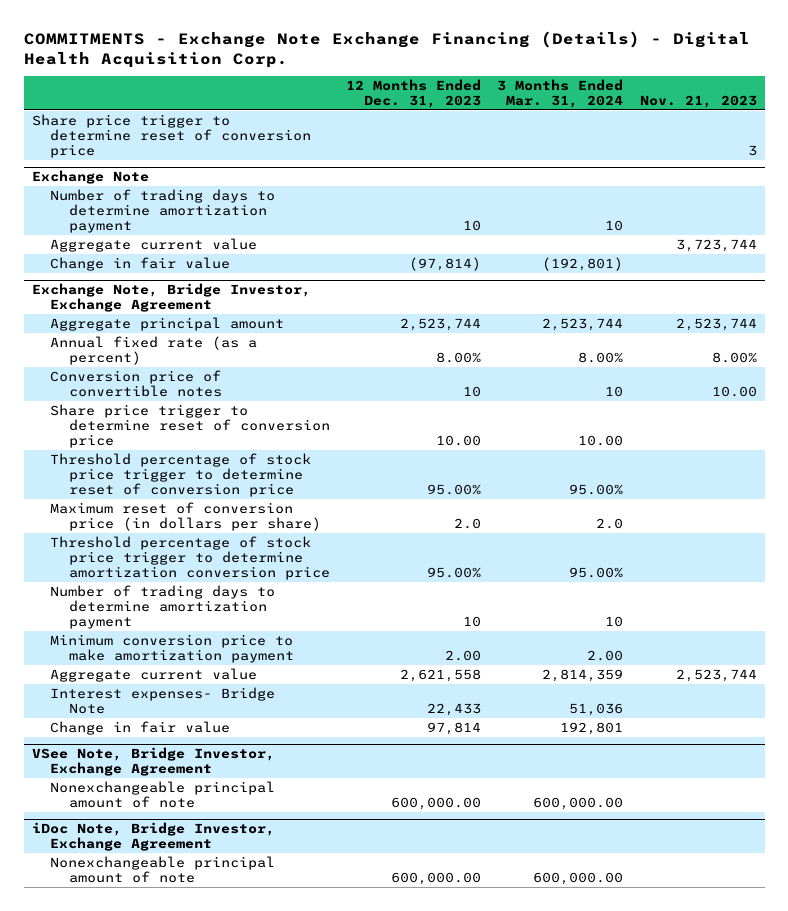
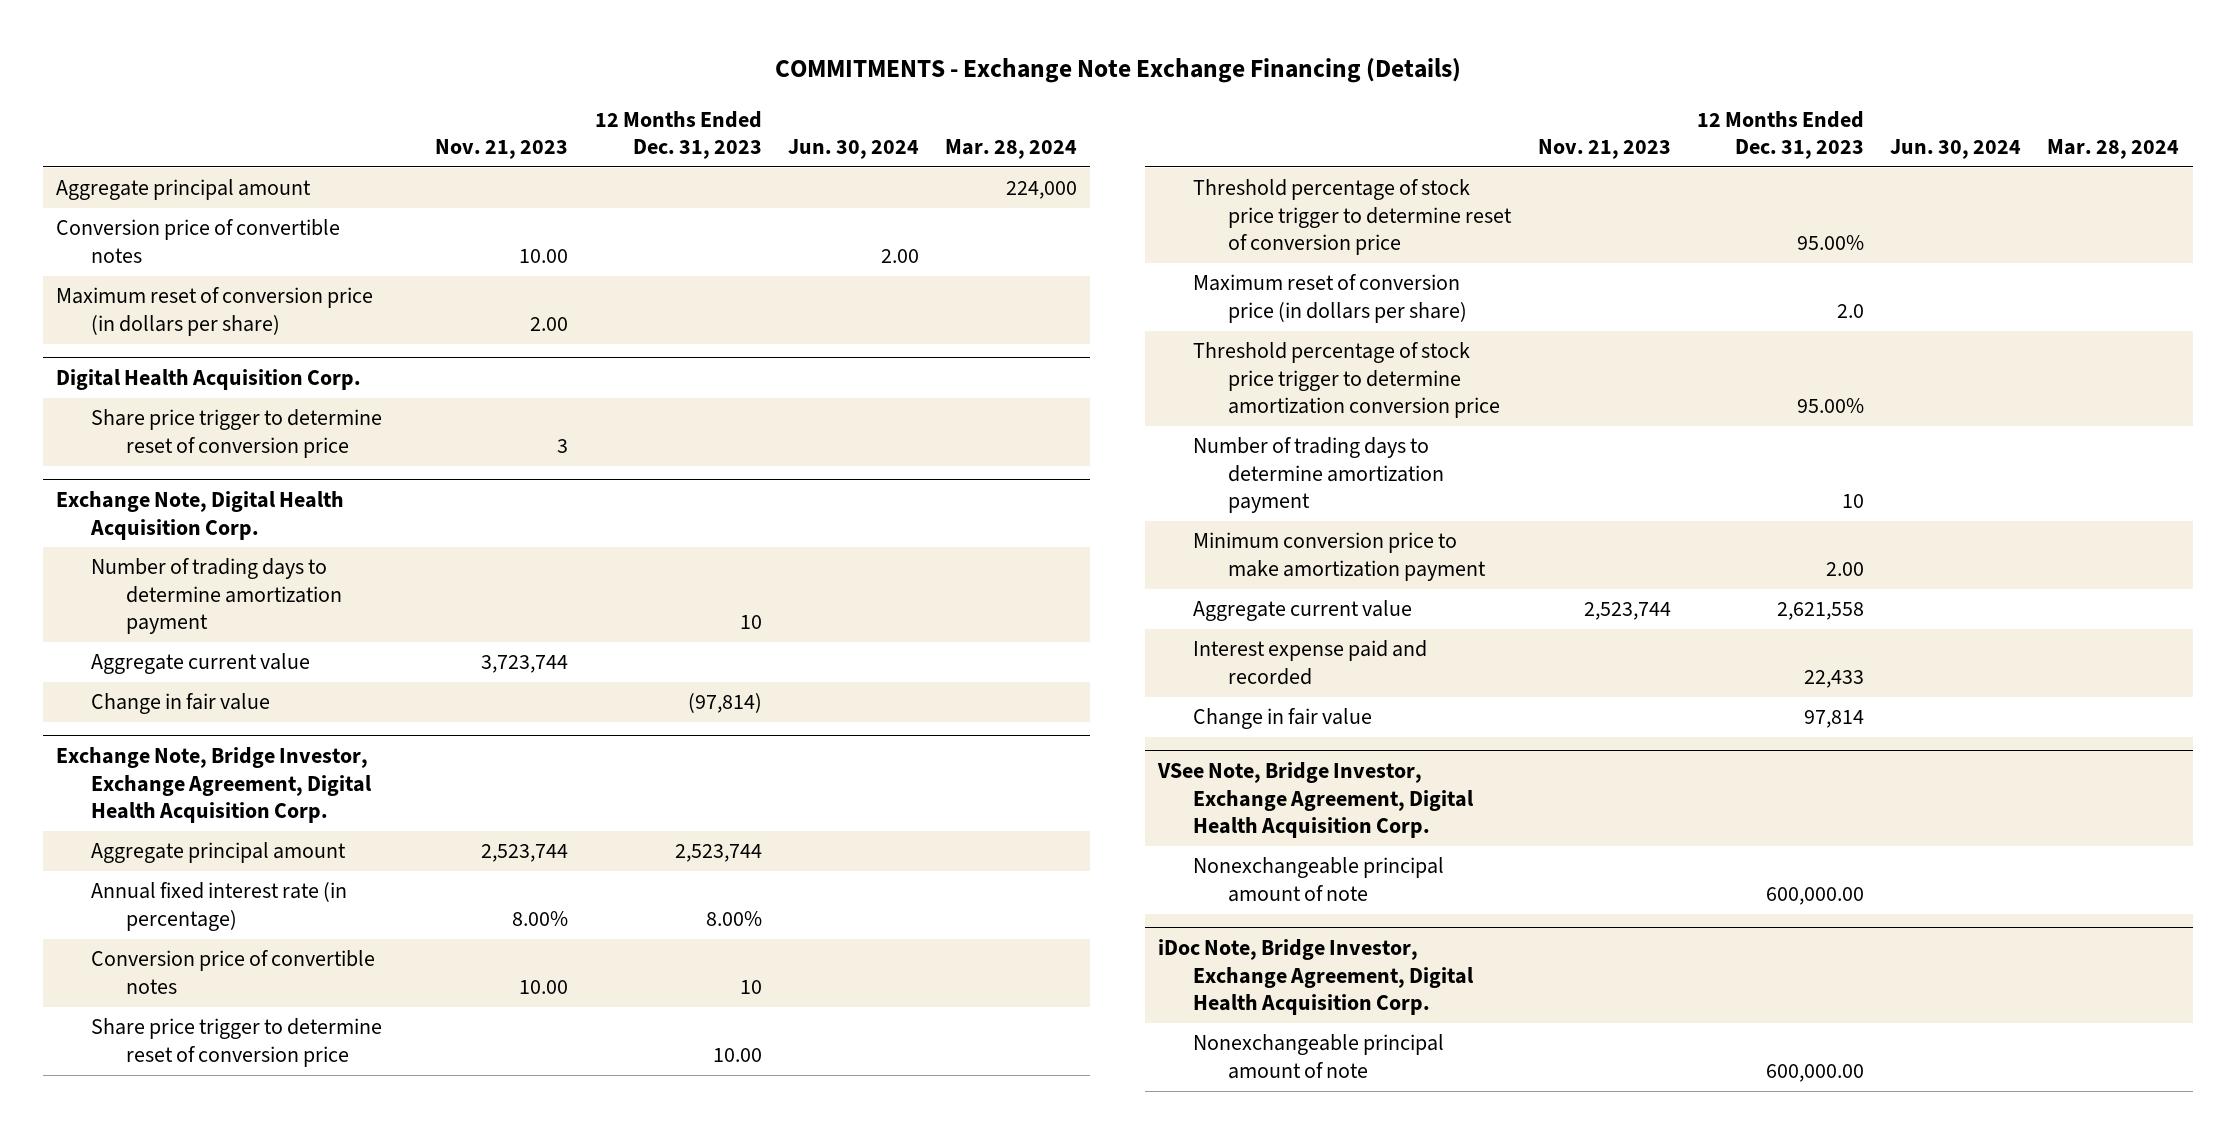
- COMMITMENTS - Exchange Note Exchange Financing (Details) - Digital Health Acquisition Corp.
+ COMMITMENTS - Exchange Note Exchange Financing (Details)
- | 12 Months Ended Dec. 31, 2023 | 3 Months Ended Mar. 31, 2024 | Nov. 21, 2023
+ | Nov. 21, 2023 | 12 Months Ended Dec. 31, 2023 | Jun. 30, 2024 | Mar. 28, 2024
+ Aggregate principal amount | | | | 224,000
+ Conversion price of convertible notes | 10.00 | | 2.00 |
+ Maximum reset of conversion price (in dollars per share) | 2.00 | | |
+ Digital Health Acquisition Corp.
- Exchange Note
+ Exchange Note, Digital Health Acquisition Corp.
- Exchange Note, Bridge Investor, Exchange Agreement
+ Exchange Note, Bridge Investor, Exchange Agreement, Digital Health Acquisition Corp.
- Annual fixed rate (as a percent) | 8.00% | 8.00% | 8.00%
+ Annual fixed interest rate (in percentage) | 8.00% | 8.00% | |
- Interest expenses- Bridge Note | 22,433 | 51,036 |
+ Interest expense paid and recorded | | 22,433 | |
- VSee Note, Bridge Investor, Exchange Agreement
+ VSee Note, Bridge Investor, Exchange Agreement, Digital Health Acquisition Corp.
- iDoc Note, Bridge Investor, Exchange Agreement
+ iDoc Note, Bridge Investor, Exchange Agreement, Digital Health Acquisition Corp.

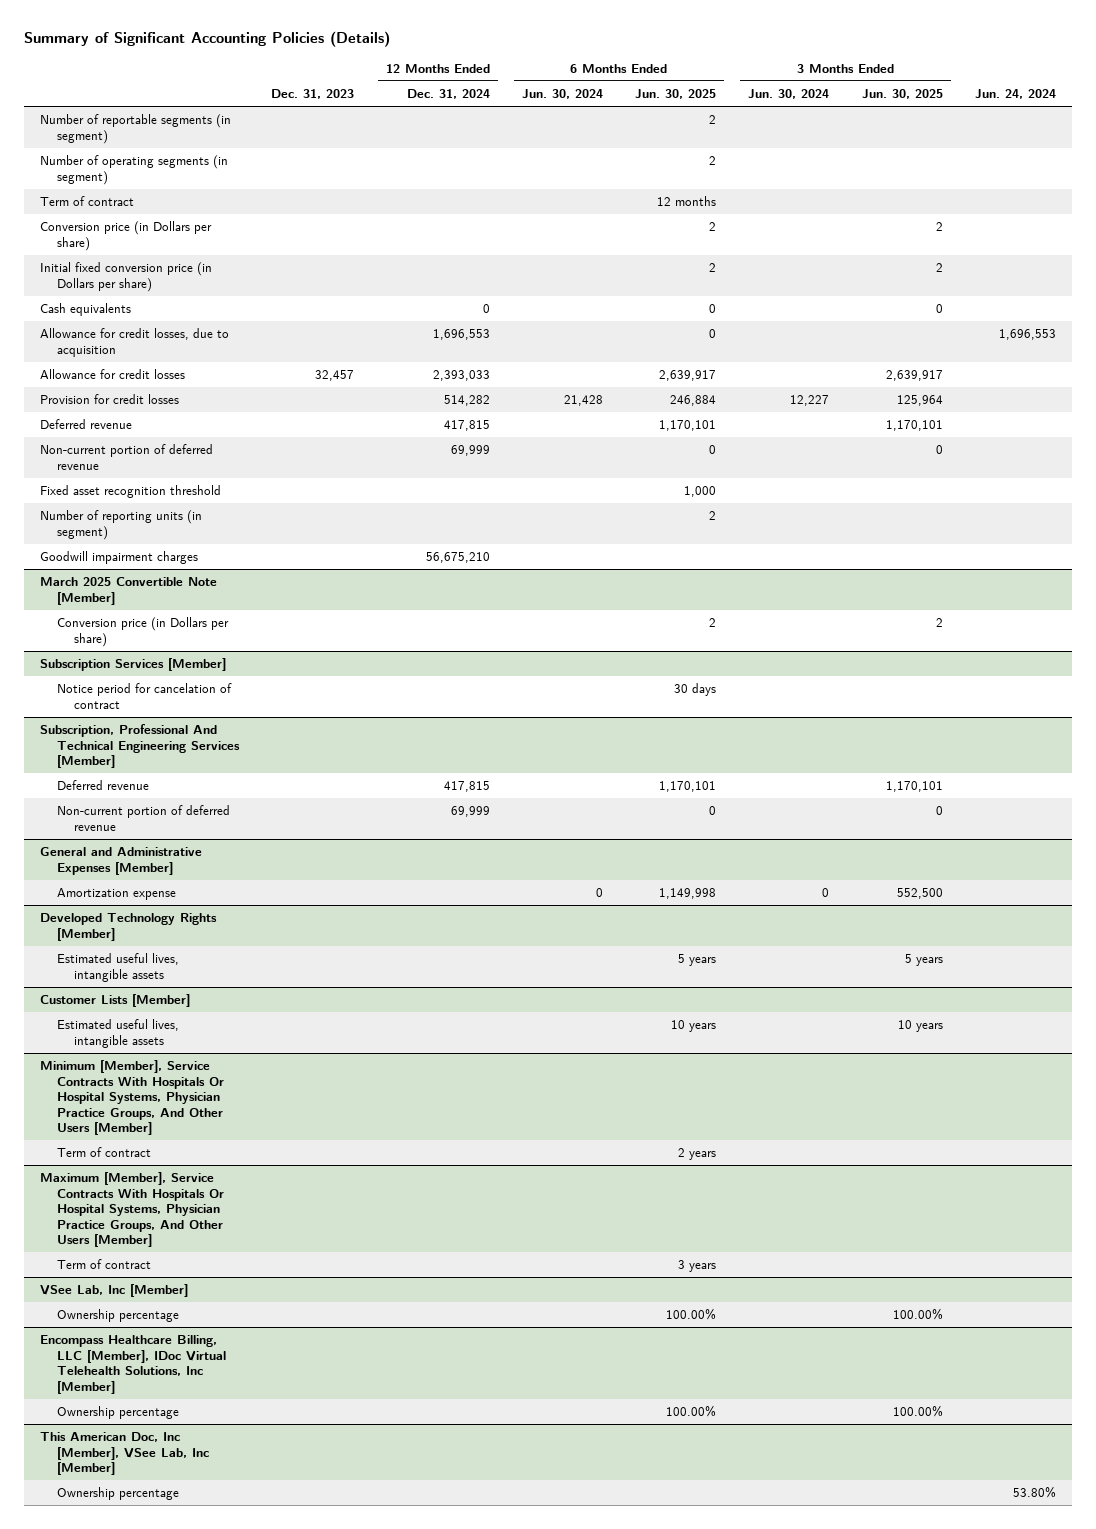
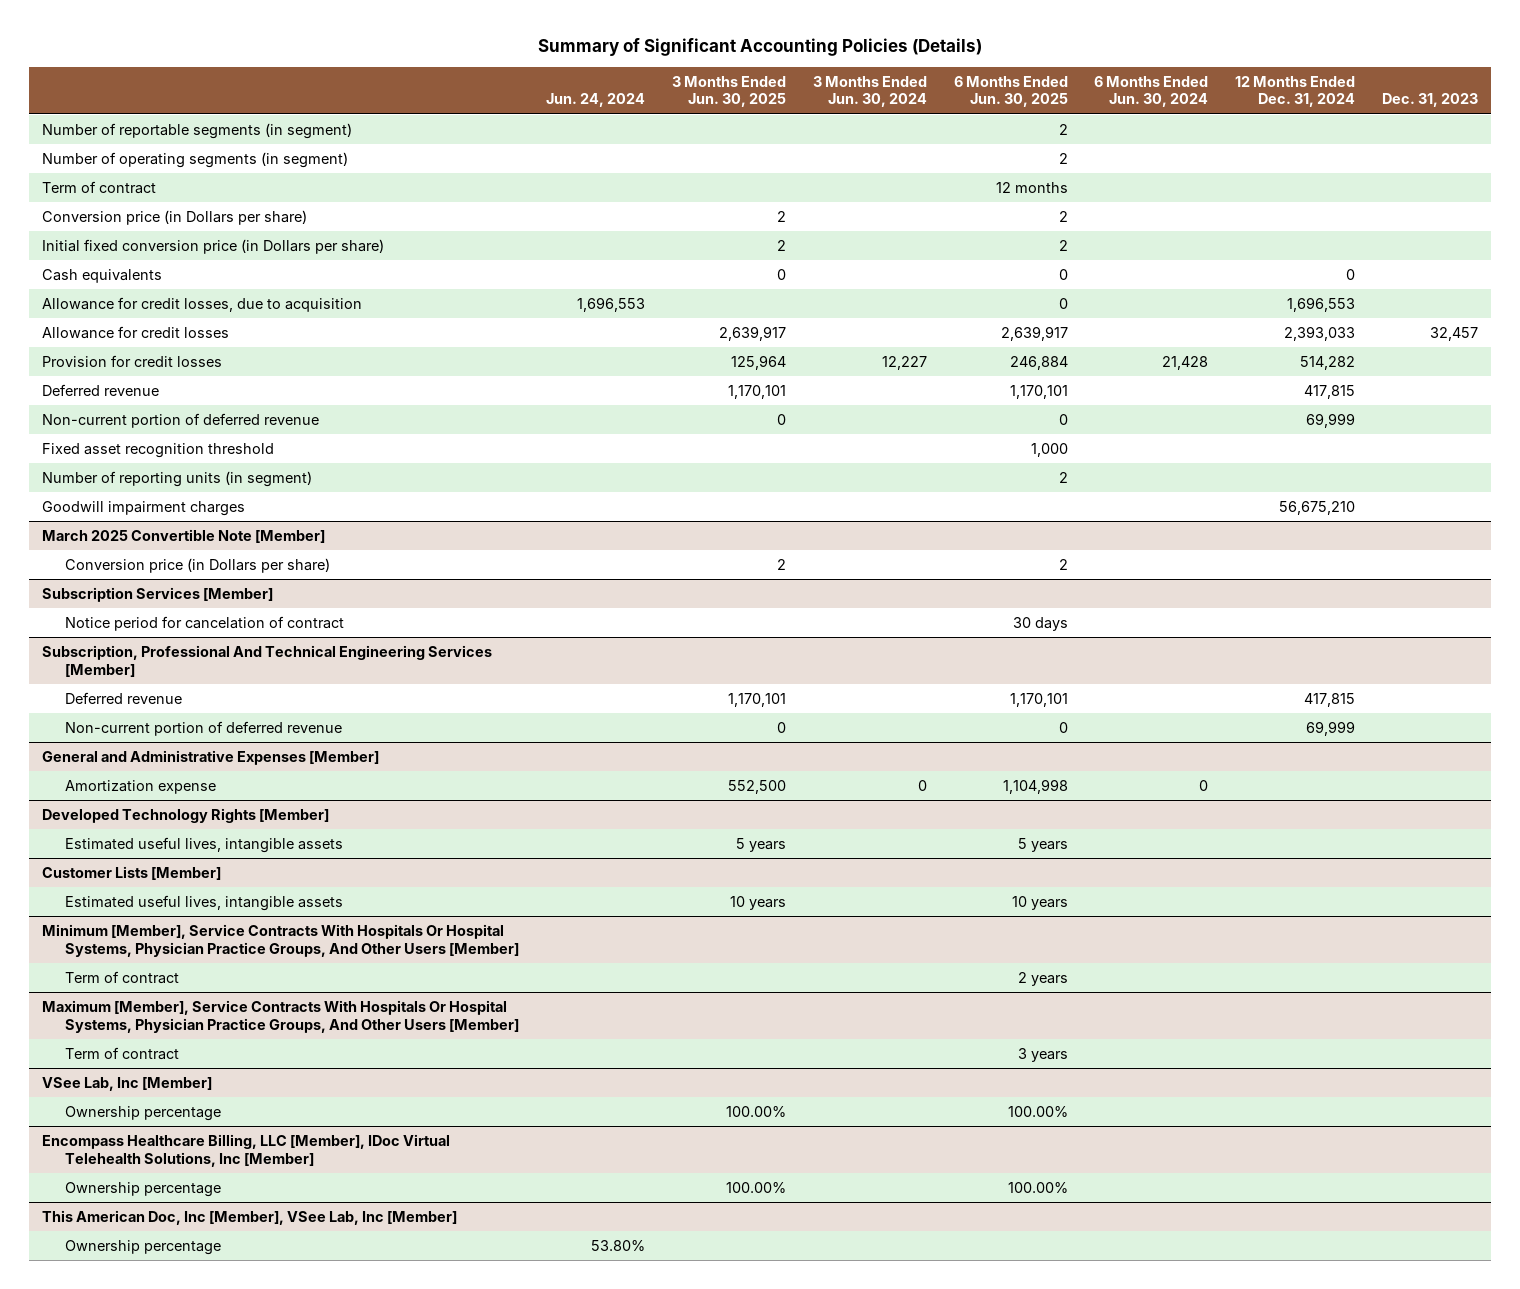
- | Dec. 31, 2023 | 12 Months Ended Dec. 31, 2024 | 6 Months Ended Jun. 30, 2024 | 6 Months Ended Jun. 30, 2025 | 3 Months Ended Jun. 30, 2024 | 3 Months Ended Jun. 30, 2025 | Jun. 24, 2024
+ | Jun. 24, 2024 | 3 Months Ended Jun. 30, 2025 | 3 Months Ended Jun. 30, 2024 | 6 Months Ended Jun. 30, 2025 | 6 Months Ended Jun. 30, 2024 | 12 Months Ended Dec. 31, 2024 | Dec. 31, 2023
@ General and Administrative Expenses [Member]
- Amortization expense | | | 0 | 1,149,998 | 0 | 552,500 |
+ Amortization expense | | 552,500 | 0 | 1,104,998 | 0 | |

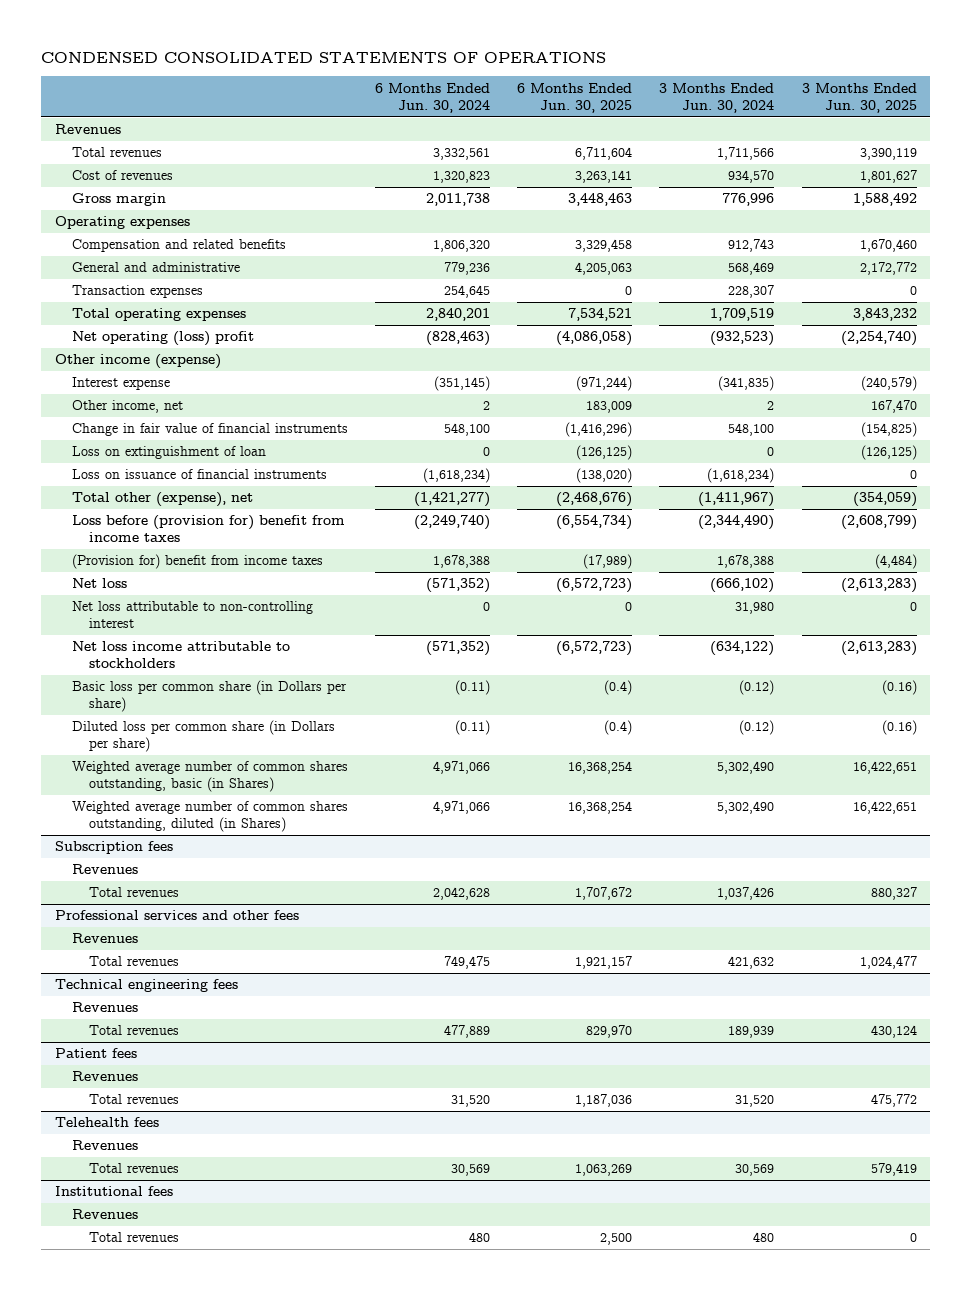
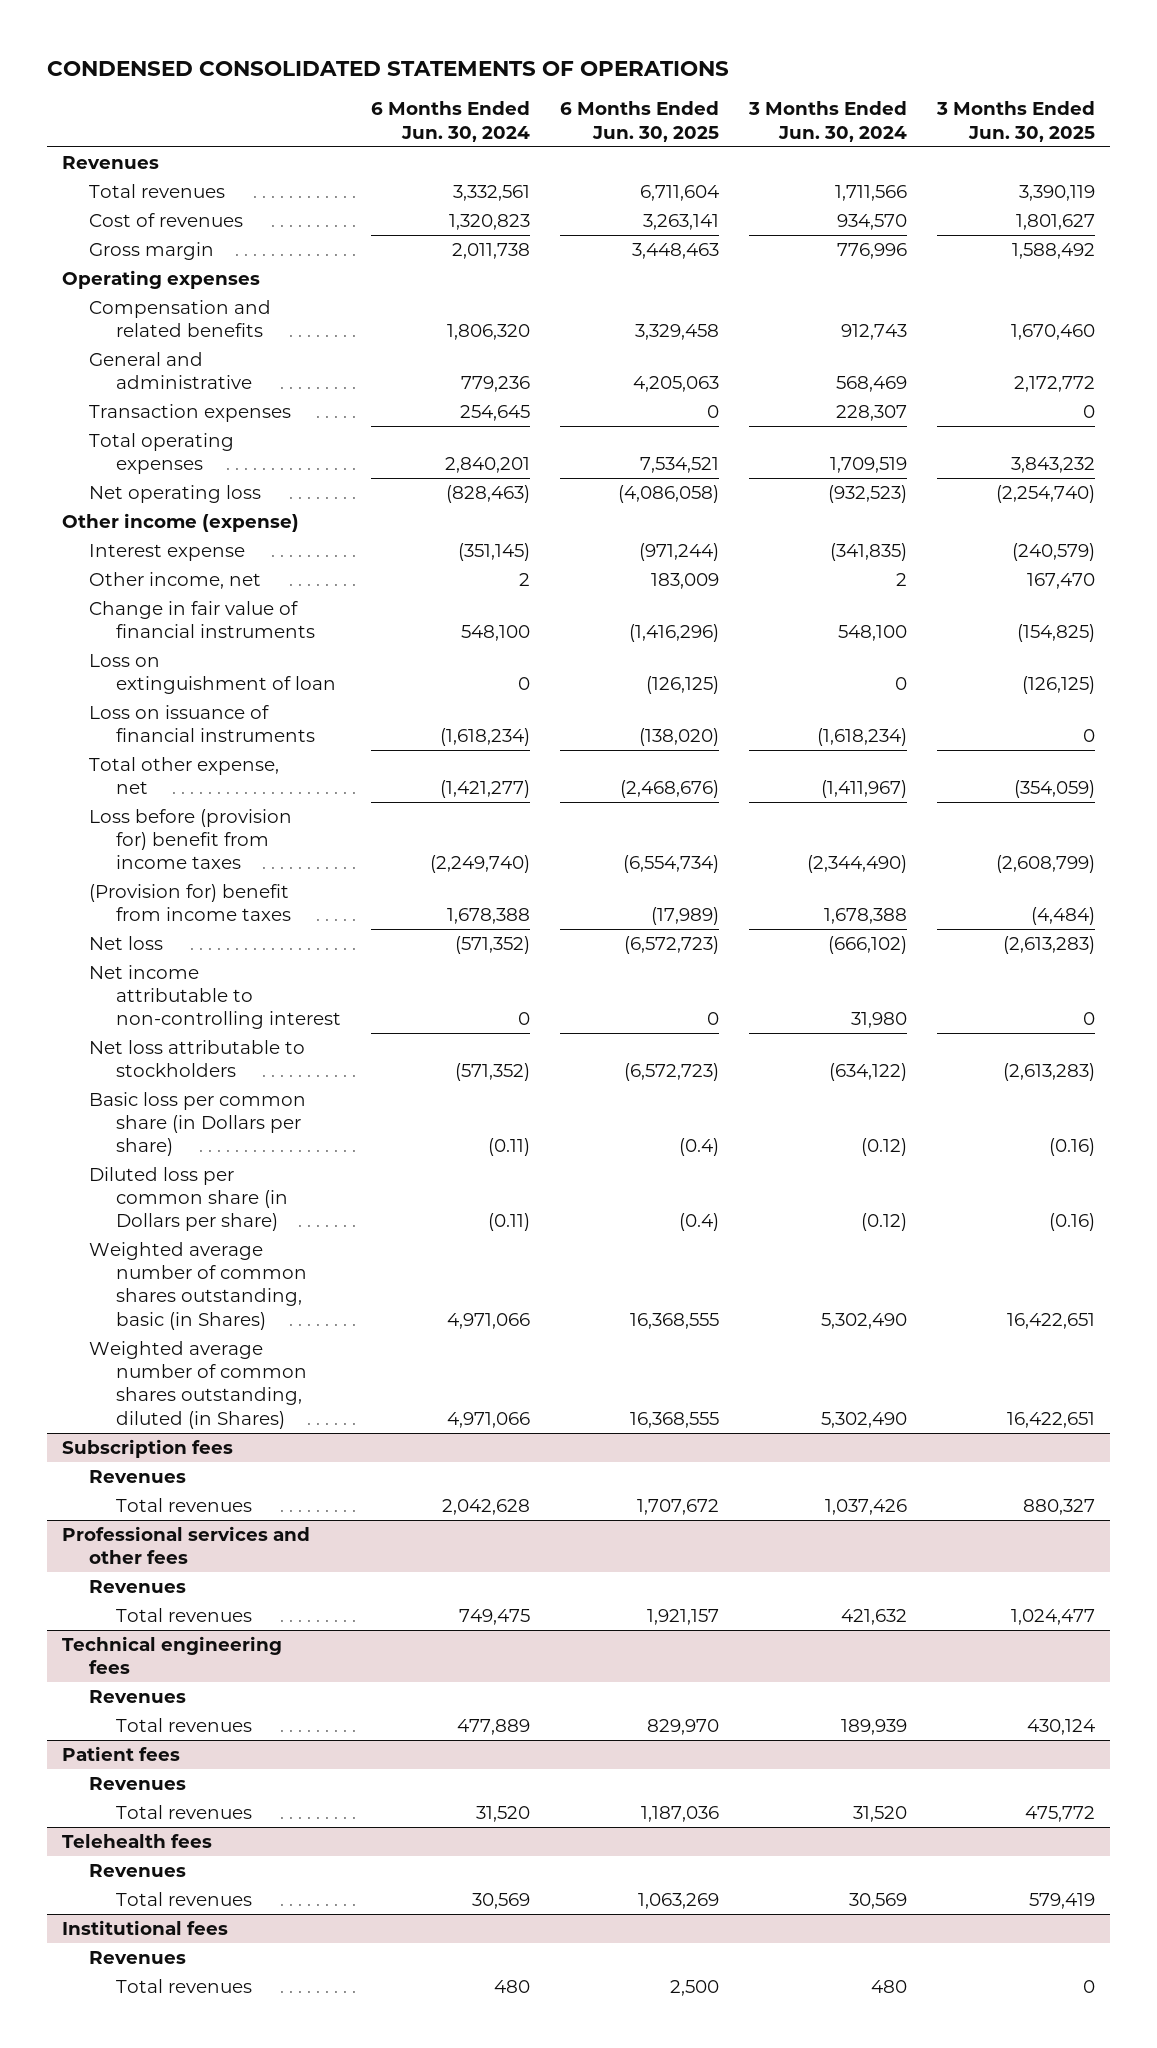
- Net operating (loss) profit | (828,463) | (4,086,058) | (932,523) | (2,254,740)
+ Net operating loss | (828,463) | (4,086,058) | (932,523) | (2,254,740)
- Total other (expense), net | (1,421,277) | (2,468,676) | (1,411,967) | (354,059)
+ Total other expense, net | (1,421,277) | (2,468,676) | (1,411,967) | (354,059)
- Net loss attributable to non-controlling interest | 0 | 0 | 31,980 | 0
- Net loss income attributable to stockholders | (571,352) | (6,572,723) | (634,122) | (2,613,283)
+ Net income attributable to non-controlling interest | 0 | 0 | 31,980 | 0
+ Net loss attributable to stockholders | (571,352) | (6,572,723) | (634,122) | (2,613,283)
- Weighted average number of common shares outstanding, basic (in Shares) | 4,971,066 | 16,368,254 | 5,302,490 | 16,422,651
- Weighted average number of common shares outstanding, diluted (in Shares) | 4,971,066 | 16,368,254 | 5,302,490 | 16,422,651
+ Weighted average number of common shares outstanding, basic (in Shares) | 4,971,066 | 16,368,555 | 5,302,490 | 16,422,651
+ Weighted average number of common shares outstanding, diluted (in Shares) | 4,971,066 | 16,368,555 | 5,302,490 | 16,422,651

